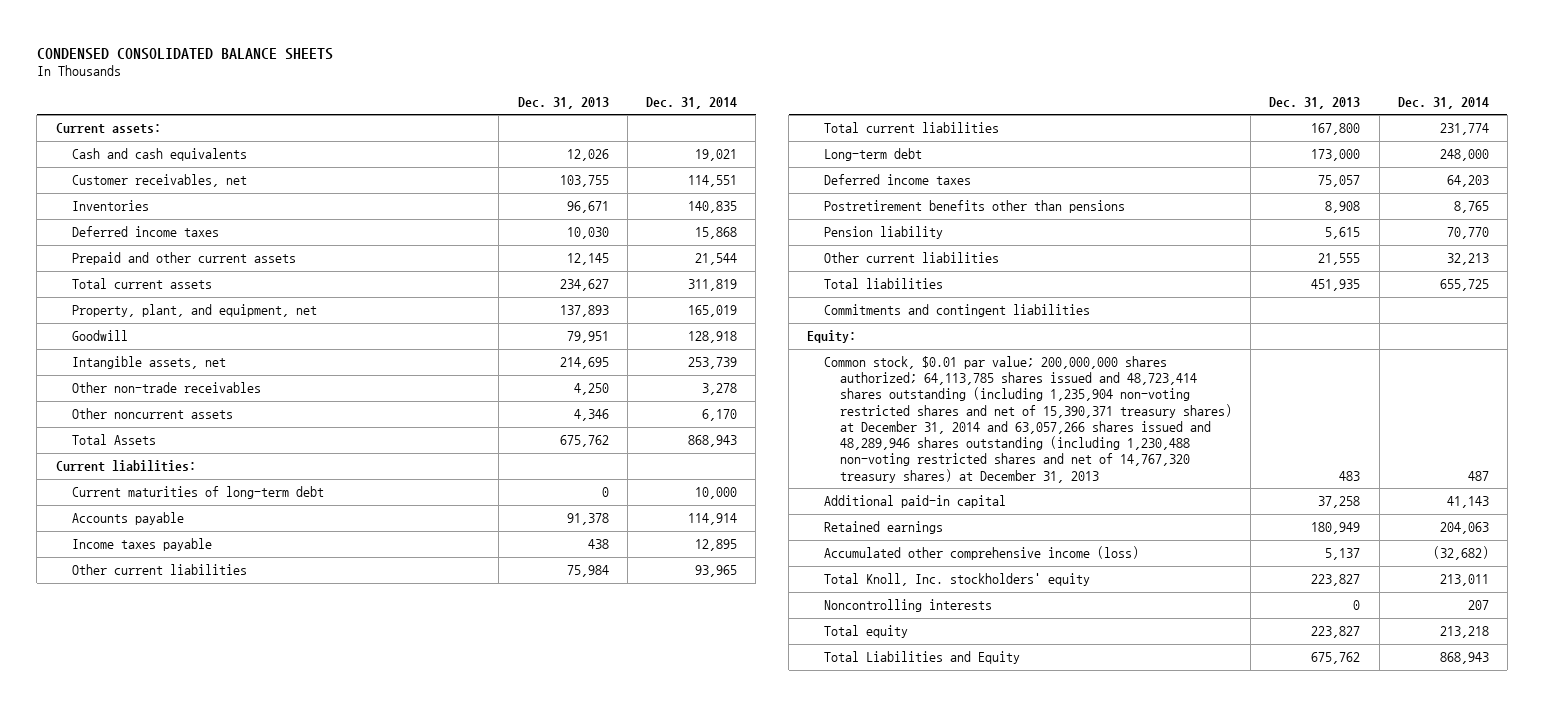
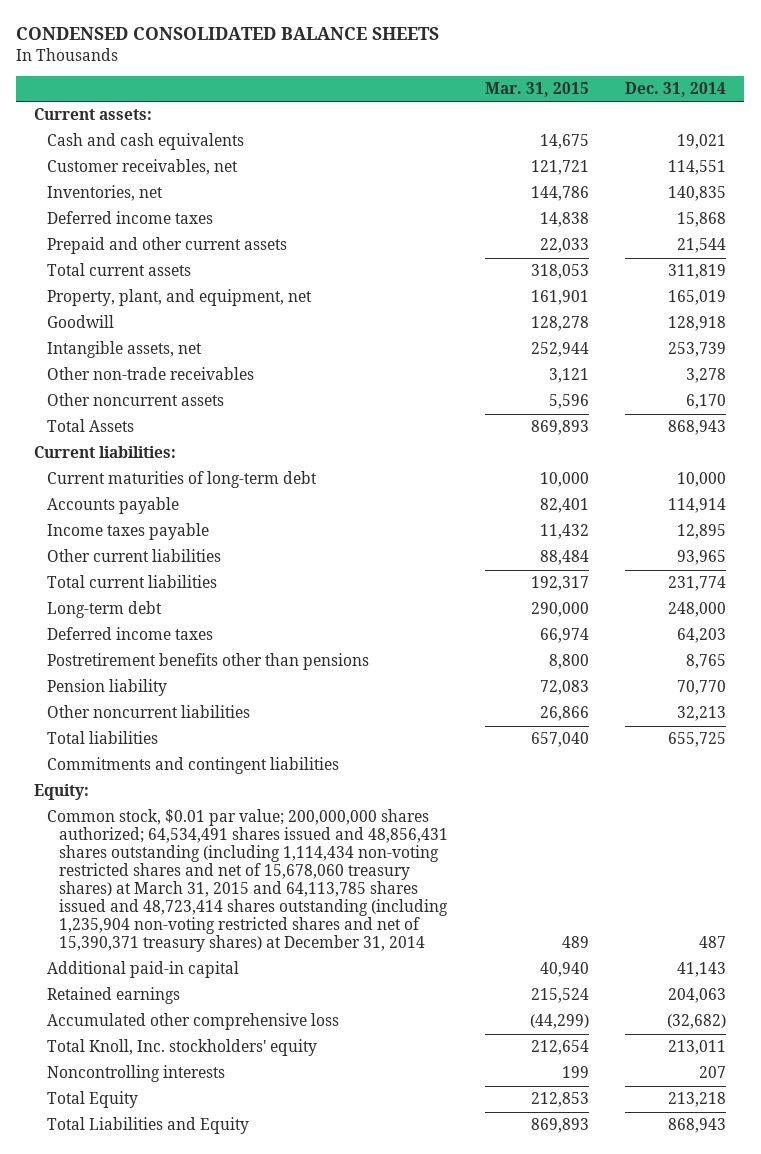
- | Dec. 31, 2013 | Dec. 31, 2014
+ | Mar. 31, 2015 | Dec. 31, 2014
- Inventories | 96,671 | 140,835
+ Inventories, net | 144,786 | 140,835
- Other current liabilities | 21,555 | 32,213
+ Other noncurrent liabilities | 26,866 | 32,213
- Common stock, $0.01 par value; 200,000,000 shares authorized; 64,113,785 shares issued and 48,723,414 shares outstanding (including 1,235,904 non-voting restricted shares and net of 15,390,371 treasury shares) at December 31, 2014 and 63,057,266 shares issued and 48,289,946 shares outstanding (including 1,230,488 non-voting restricted shares and net of 14,767,320 treasury shares) at December 31, 2013 | 483 | 487
+ Common stock, $0.01 par value; 200,000,000 shares authorized; 64,534,491 shares issued and 48,856,431 shares outstanding (including 1,114,434 non-voting restricted shares and net of 15,678,060 treasury shares) at March 31, 2015 and 64,113,785 shares issued and 48,723,414 shares outstanding (including 1,235,904 non-voting restricted shares and net of 15,390,371 treasury shares) at December 31, 2014 | 489 | 487
- Accumulated other comprehensive income (loss) | 5,137 | (32,682)
+ Accumulated other comprehensive loss | (44,299) | (32,682)
- Total equity | 223,827 | 213,218
+ Total Equity | 212,853 | 213,218

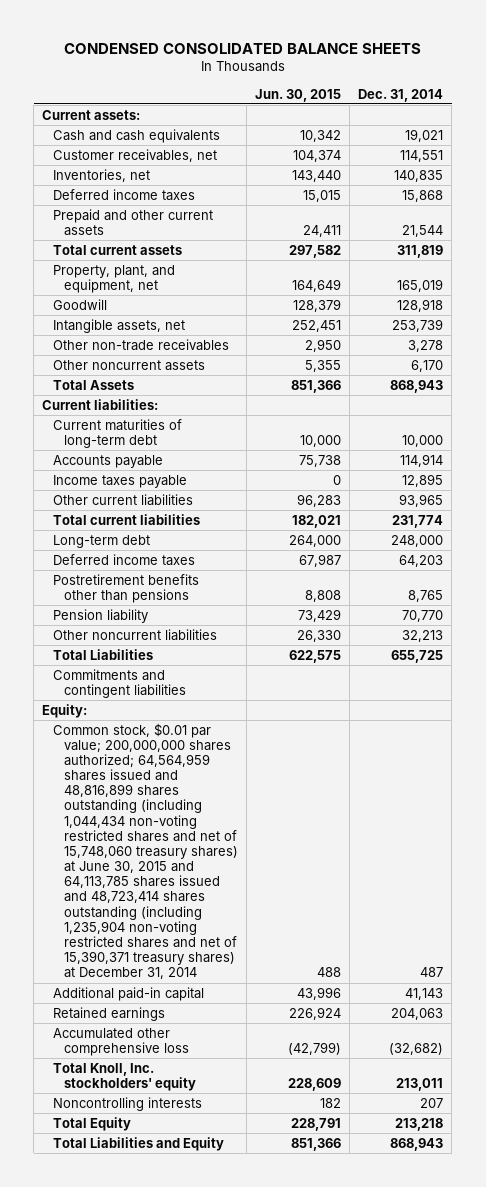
- | Mar. 31, 2015 | Dec. 31, 2014
+ | Jun. 30, 2015 | Dec. 31, 2014
- Total liabilities | 657,040 | 655,725
+ Total Liabilities | 622,575 | 655,725
- Common stock, $0.01 par value; 200,000,000 shares authorized; 64,534,491 shares issued and 48,856,431 shares outstanding (including 1,114,434 non-voting restricted shares and net of 15,678,060 treasury shares) at March 31, 2015 and 64,113,785 shares issued and 48,723,414 shares outstanding (including 1,235,904 non-voting restricted shares and net of 15,390,371 treasury shares) at December 31, 2014 | 489 | 487
+ Common stock, $0.01 par value; 200,000,000 shares authorized; 64,564,959 shares issued and 48,816,899 shares outstanding (including 1,044,434 non-voting restricted shares and net of 15,748,060 treasury shares) at June 30, 2015 and 64,113,785 shares issued and 48,723,414 shares outstanding (including 1,235,904 non-voting restricted shares and net of 15,390,371 treasury shares) at December 31, 2014 | 488 | 487

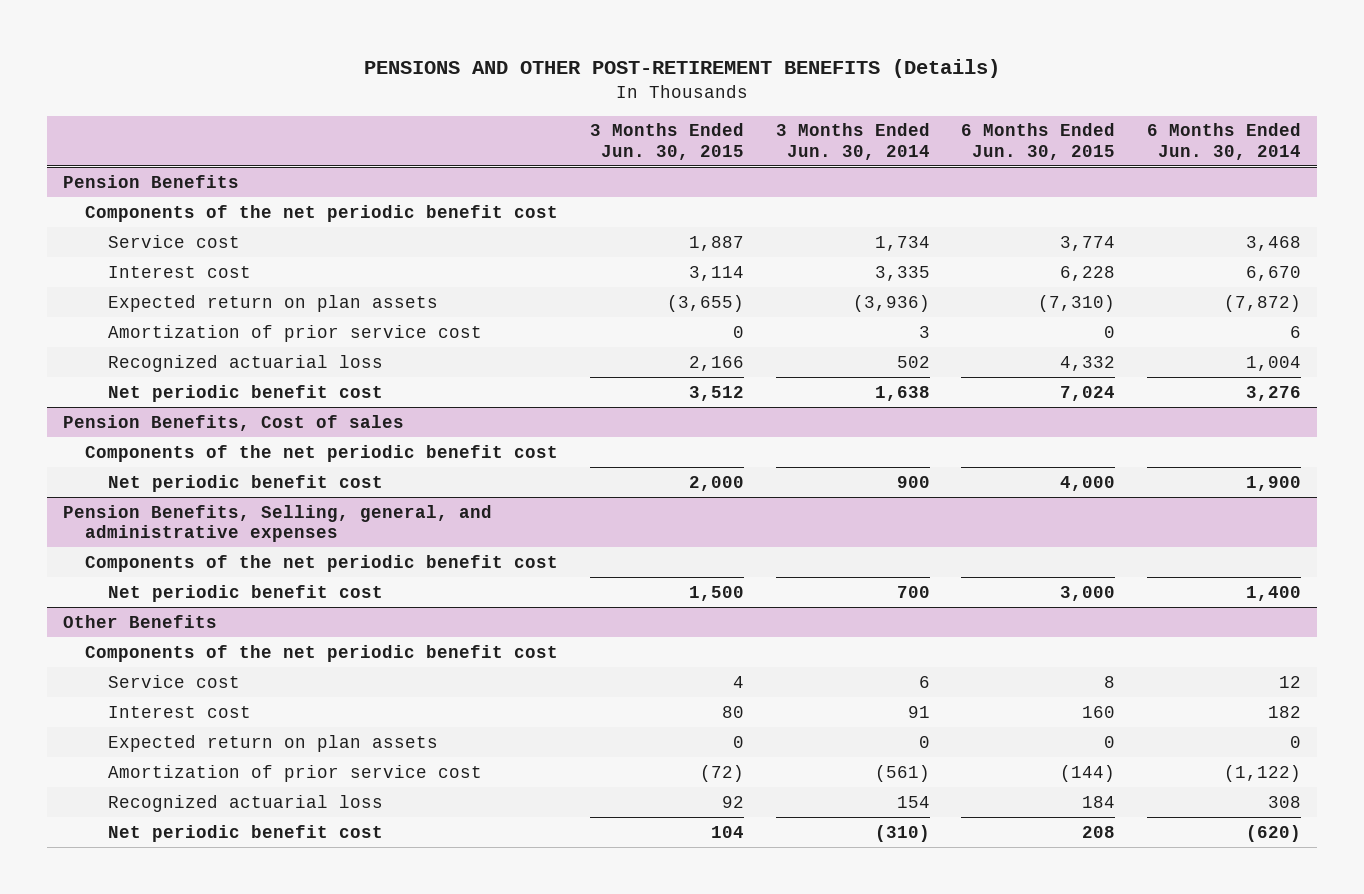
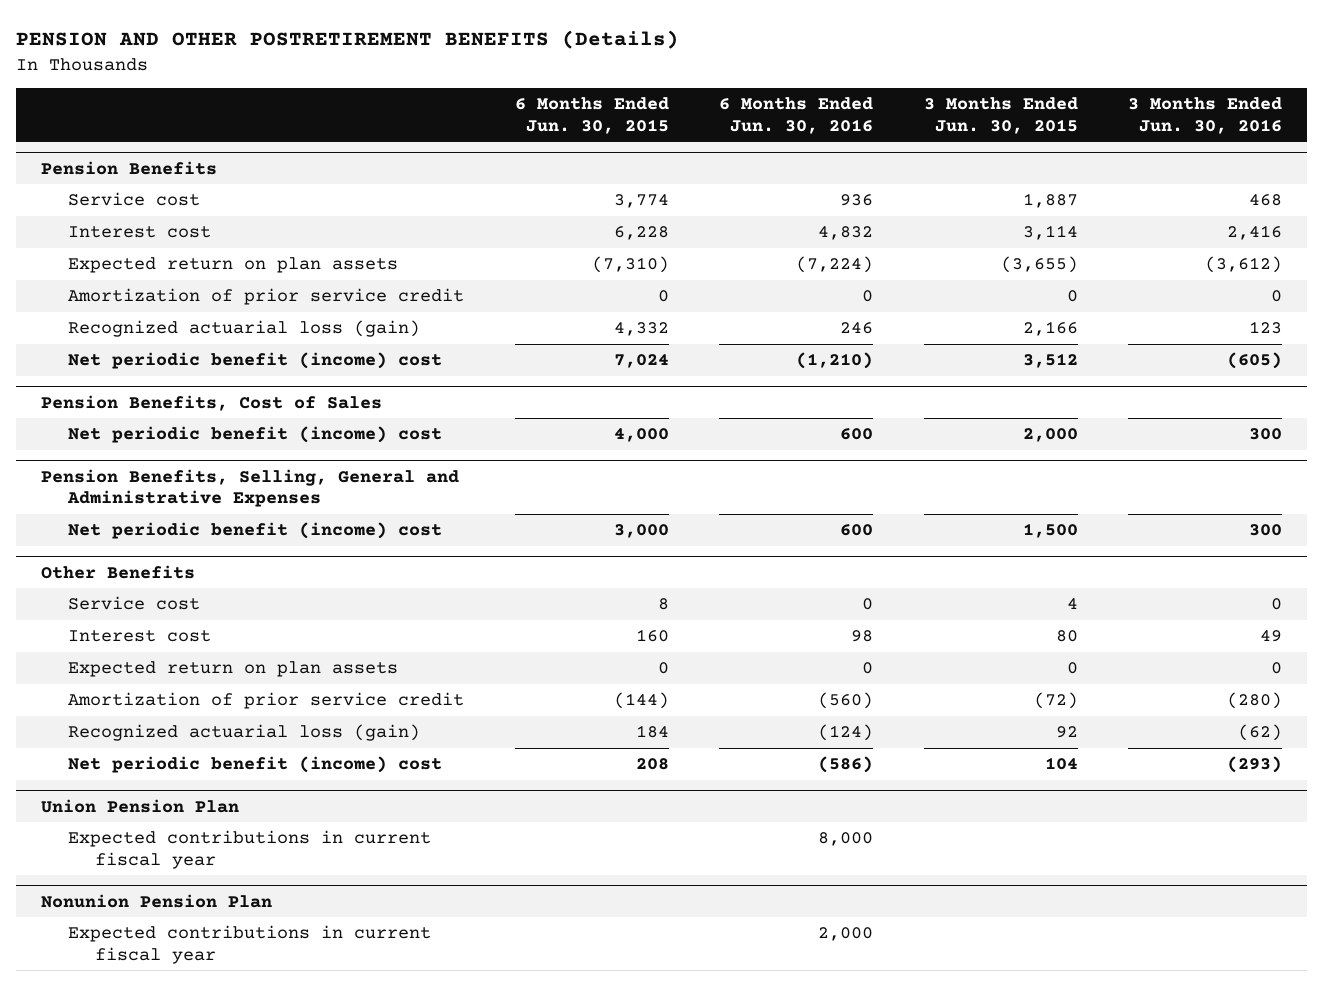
- PENSIONS AND OTHER POST-RETIREMENT BENEFITS (Details)
+ PENSION AND OTHER POSTRETIREMENT BENEFITS (Details)
- | 3 Months Ended Jun. 30, 2015 | 3 Months Ended Jun. 30, 2014 | 6 Months Ended Jun. 30, 2015 | 6 Months Ended Jun. 30, 2014
+ | 6 Months Ended Jun. 30, 2015 | 6 Months Ended Jun. 30, 2016 | 3 Months Ended Jun. 30, 2015 | 3 Months Ended Jun. 30, 2016
@ Pension Benefits
- Components of the net periodic benefit cost
- Amortization of prior service cost | 0 | 3 | 0 | 6
- Recognized actuarial loss | 2,166 | 502 | 4,332 | 1,004
- Net periodic benefit cost | 3,512 | 1,638 | 7,024 | 3,276
- Pension Benefits, Cost of sales
- Components of the net periodic benefit cost
- Net periodic benefit cost | 2,000 | 900 | 4,000 | 1,900
- Pension Benefits, Selling, general, and administrative expenses
- Components of the net periodic benefit cost
- Net periodic benefit cost | 1,500 | 700 | 3,000 | 1,400
@ Pension Benefits
+ Amortization of prior service credit | 0 | 0 | 0 | 0
+ Recognized actuarial loss (gain) | 4,332 | 246 | 2,166 | 123
+ Net periodic benefit (income) cost | 7,024 | (1,210) | 3,512 | (605)
+ Pension Benefits, Cost of Sales
+ Net periodic benefit (income) cost | 4,000 | 600 | 2,000 | 300
+ Pension Benefits, Selling, General and Administrative Expenses
+ Net periodic benefit (income) cost | 3,000 | 600 | 1,500 | 300
@ Other Benefits
- Components of the net periodic benefit cost
- Amortization of prior service cost | (72) | (561) | (144) | (1,122)
- Recognized actuarial loss | 92 | 154 | 184 | 308
- Net periodic benefit cost | 104 | (310) | 208 | (620)
+ Amortization of prior service credit | (144) | (560) | (72) | (280)
+ Recognized actuarial loss (gain) | 184 | (124) | 92 | (62)
+ Net periodic benefit (income) cost | 208 | (586) | 104 | (293)
+ Union Pension Plan
+ Expected contributions in current fiscal year | | 8,000 | |
+ Nonunion Pension Plan
+ Expected contributions in current fiscal year | | 2,000 | |

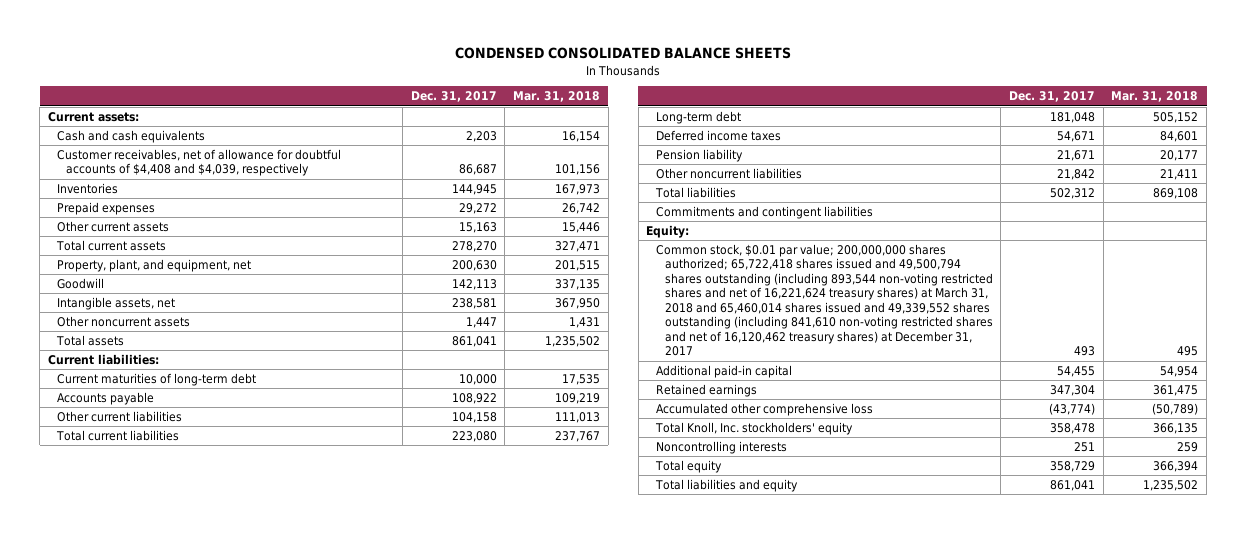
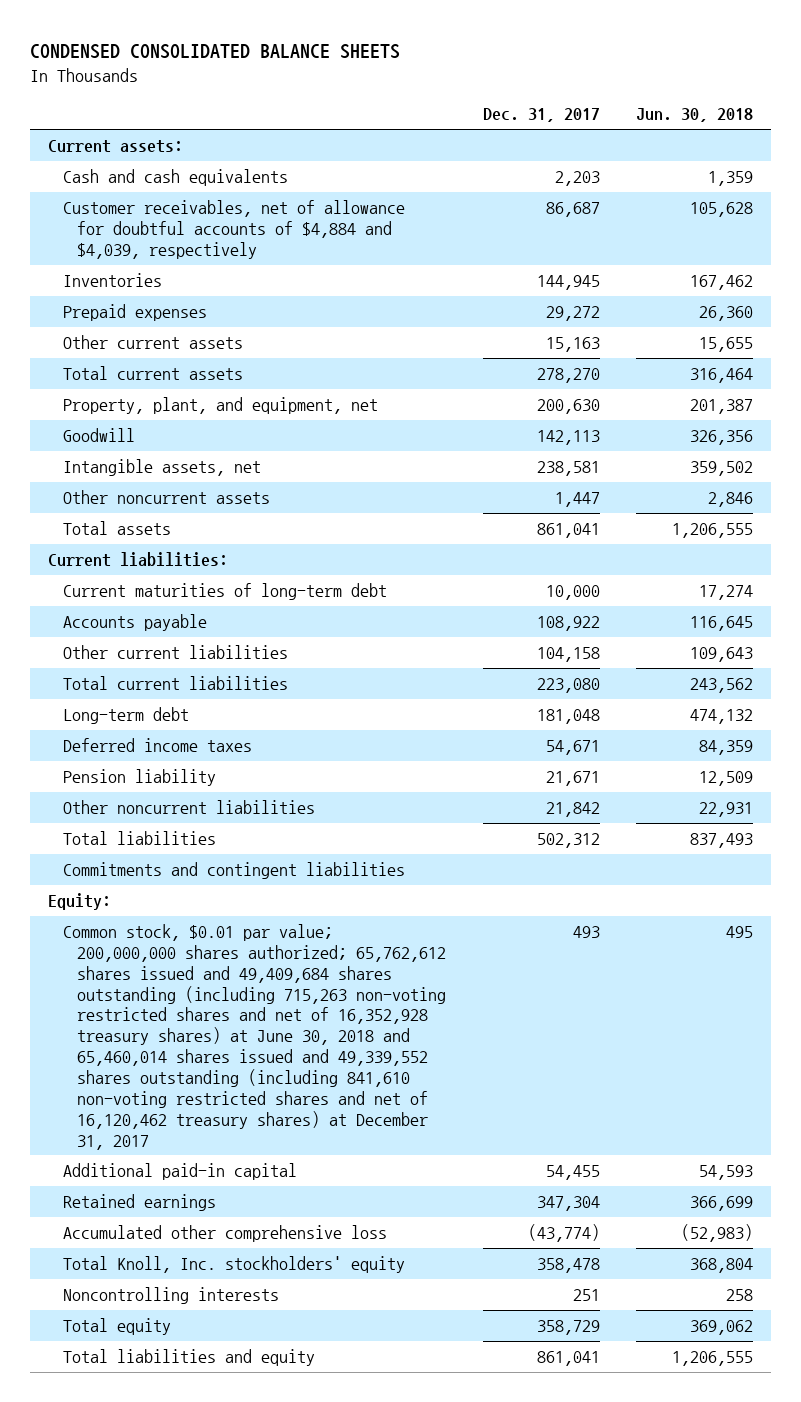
- | Dec. 31, 2017 | Mar. 31, 2018
+ | Dec. 31, 2017 | Jun. 30, 2018
- Customer receivables, net of allowance for doubtful accounts of $4,408 and $4,039, respectively | 86,687 | 101,156
+ Customer receivables, net of allowance for doubtful accounts of $4,884 and $4,039, respectively | 86,687 | 105,628
- Common stock, $0.01 par value; 200,000,000 shares authorized; 65,722,418 shares issued and 49,500,794 shares outstanding (including 893,544 non-voting restricted shares and net of 16,221,624 treasury shares) at March 31, 2018 and 65,460,014 shares issued and 49,339,552 shares outstanding (including 841,610 non-voting restricted shares and net of 16,120,462 treasury shares) at December 31, 2017 | 493 | 495
+ Common stock, $0.01 par value; 200,000,000 shares authorized; 65,762,612 shares issued and 49,409,684 shares outstanding (including 715,263 non-voting restricted shares and net of 16,352,928 treasury shares) at June 30, 2018 and 65,460,014 shares issued and 49,339,552 shares outstanding (including 841,610 non-voting restricted shares and net of 16,120,462 treasury shares) at December 31, 2017 | 493 | 495

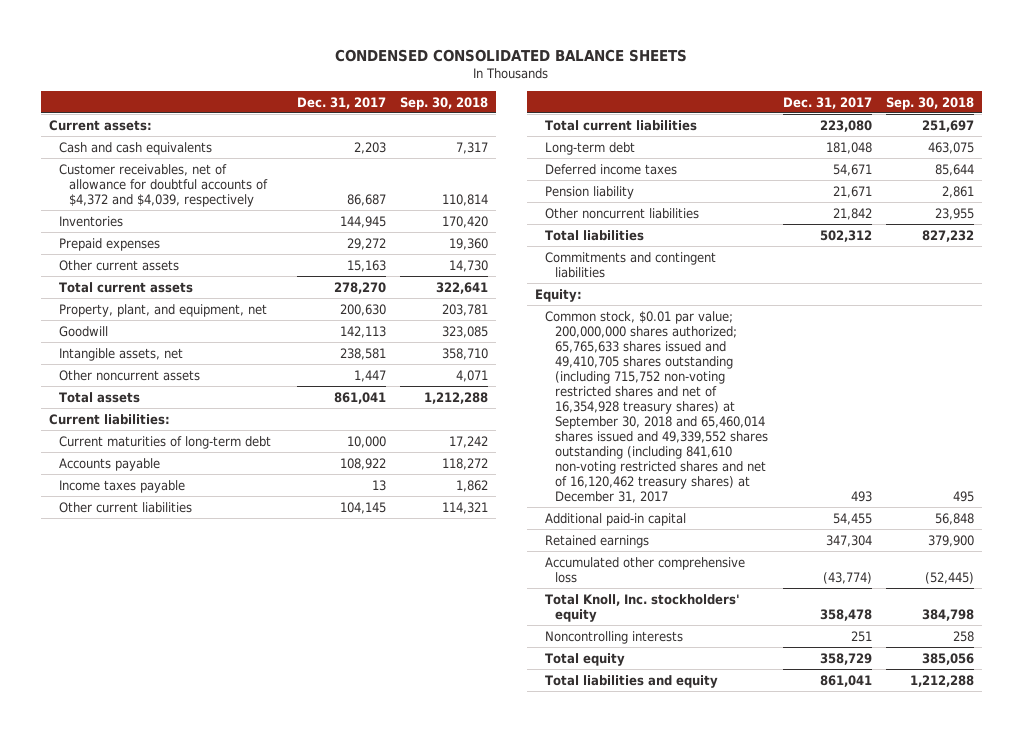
- | Dec. 31, 2017 | Jun. 30, 2018
+ | Dec. 31, 2017 | Sep. 30, 2018
- Customer receivables, net of allowance for doubtful accounts of $4,884 and $4,039, respectively | 86,687 | 105,628
+ Customer receivables, net of allowance for doubtful accounts of $4,372 and $4,039, respectively | 86,687 | 110,814
- Other current liabilities | 104,158 | 109,643
+ Income taxes payable | 13 | 1,862
+ Other current liabilities | 104,145 | 114,321
- Common stock, $0.01 par value; 200,000,000 shares authorized; 65,762,612 shares issued and 49,409,684 shares outstanding (including 715,263 non-voting restricted shares and net of 16,352,928 treasury shares) at June 30, 2018 and 65,460,014 shares issued and 49,339,552 shares outstanding (including 841,610 non-voting restricted shares and net of 16,120,462 treasury shares) at December 31, 2017 | 493 | 495
+ Common stock, $0.01 par value; 200,000,000 shares authorized; 65,765,633 shares issued and 49,410,705 shares outstanding (including 715,752 non-voting restricted shares and net of 16,354,928 treasury shares) at September 30, 2018 and 65,460,014 shares issued and 49,339,552 shares outstanding (including 841,610 non-voting restricted shares and net of 16,120,462 treasury shares) at December 31, 2017 | 493 | 495

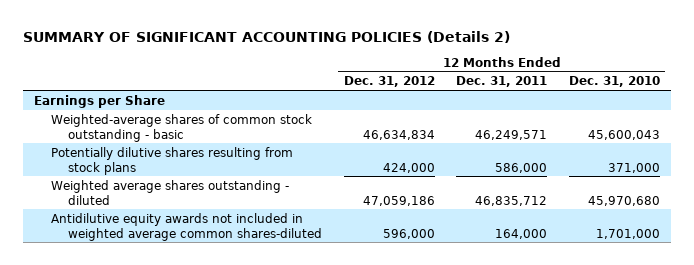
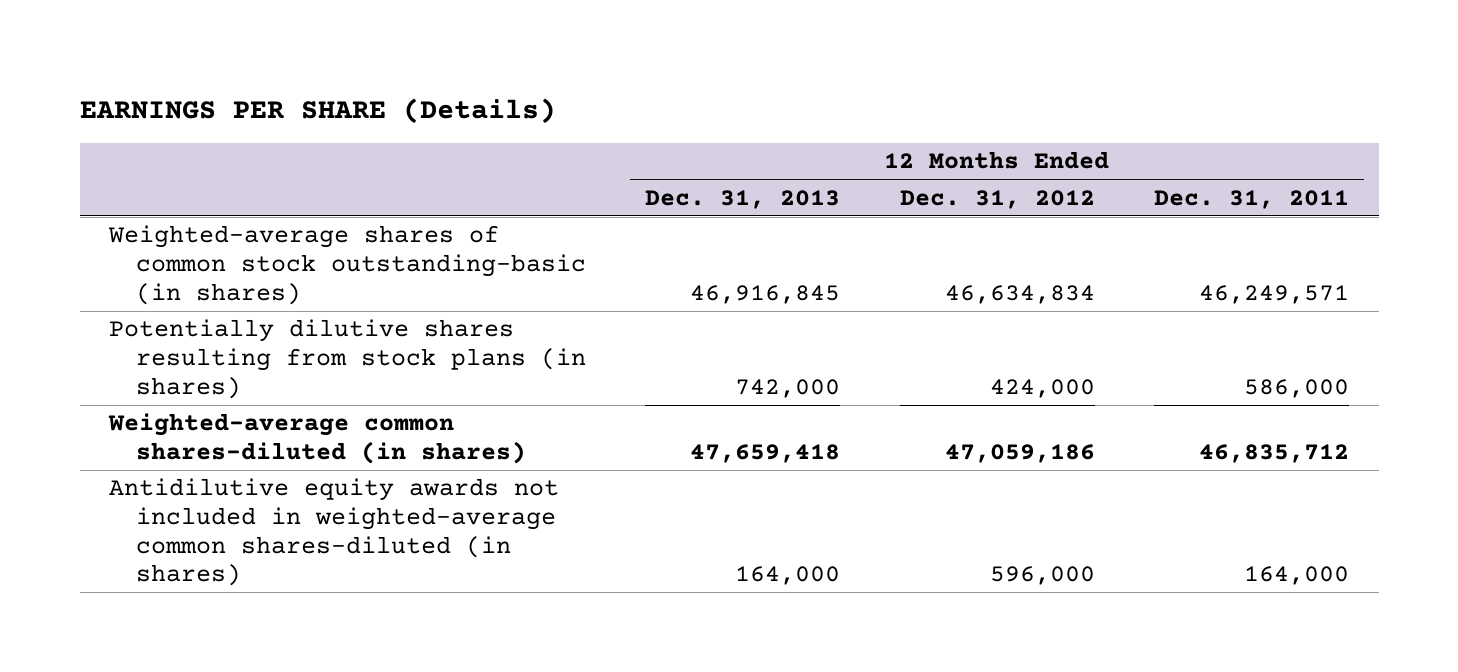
- SUMMARY OF SIGNIFICANT ACCOUNTING POLICIES (Details 2)
+ EARNINGS PER SHARE (Details)
- | 12 Months Ended Dec. 31, 2012 | 12 Months Ended Dec. 31, 2011 | 12 Months Ended Dec. 31, 2010
+ | 12 Months Ended Dec. 31, 2013 | 12 Months Ended Dec. 31, 2012 | 12 Months Ended Dec. 31, 2011
- Earnings per Share
- Weighted-average shares of common stock outstanding - basic | 46,634,834 | 46,249,571 | 45,600,043
- Potentially dilutive shares resulting from stock plans | 424,000 | 586,000 | 371,000
- Weighted average shares outstanding - diluted | 47,059,186 | 46,835,712 | 45,970,680
- Antidilutive equity awards not included in weighted average common shares-diluted | 596,000 | 164,000 | 1,701,000
+ Weighted-average shares of common stock outstanding-basic (in shares) | 46,916,845 | 46,634,834 | 46,249,571
+ Potentially dilutive shares resulting from stock plans (in shares) | 742,000 | 424,000 | 586,000
+ Weighted-average common shares-diluted (in shares) | 47,659,418 | 47,059,186 | 46,835,712
+ Antidilutive equity awards not included in weighted-average common shares-diluted (in shares) | 164,000 | 596,000 | 164,000

